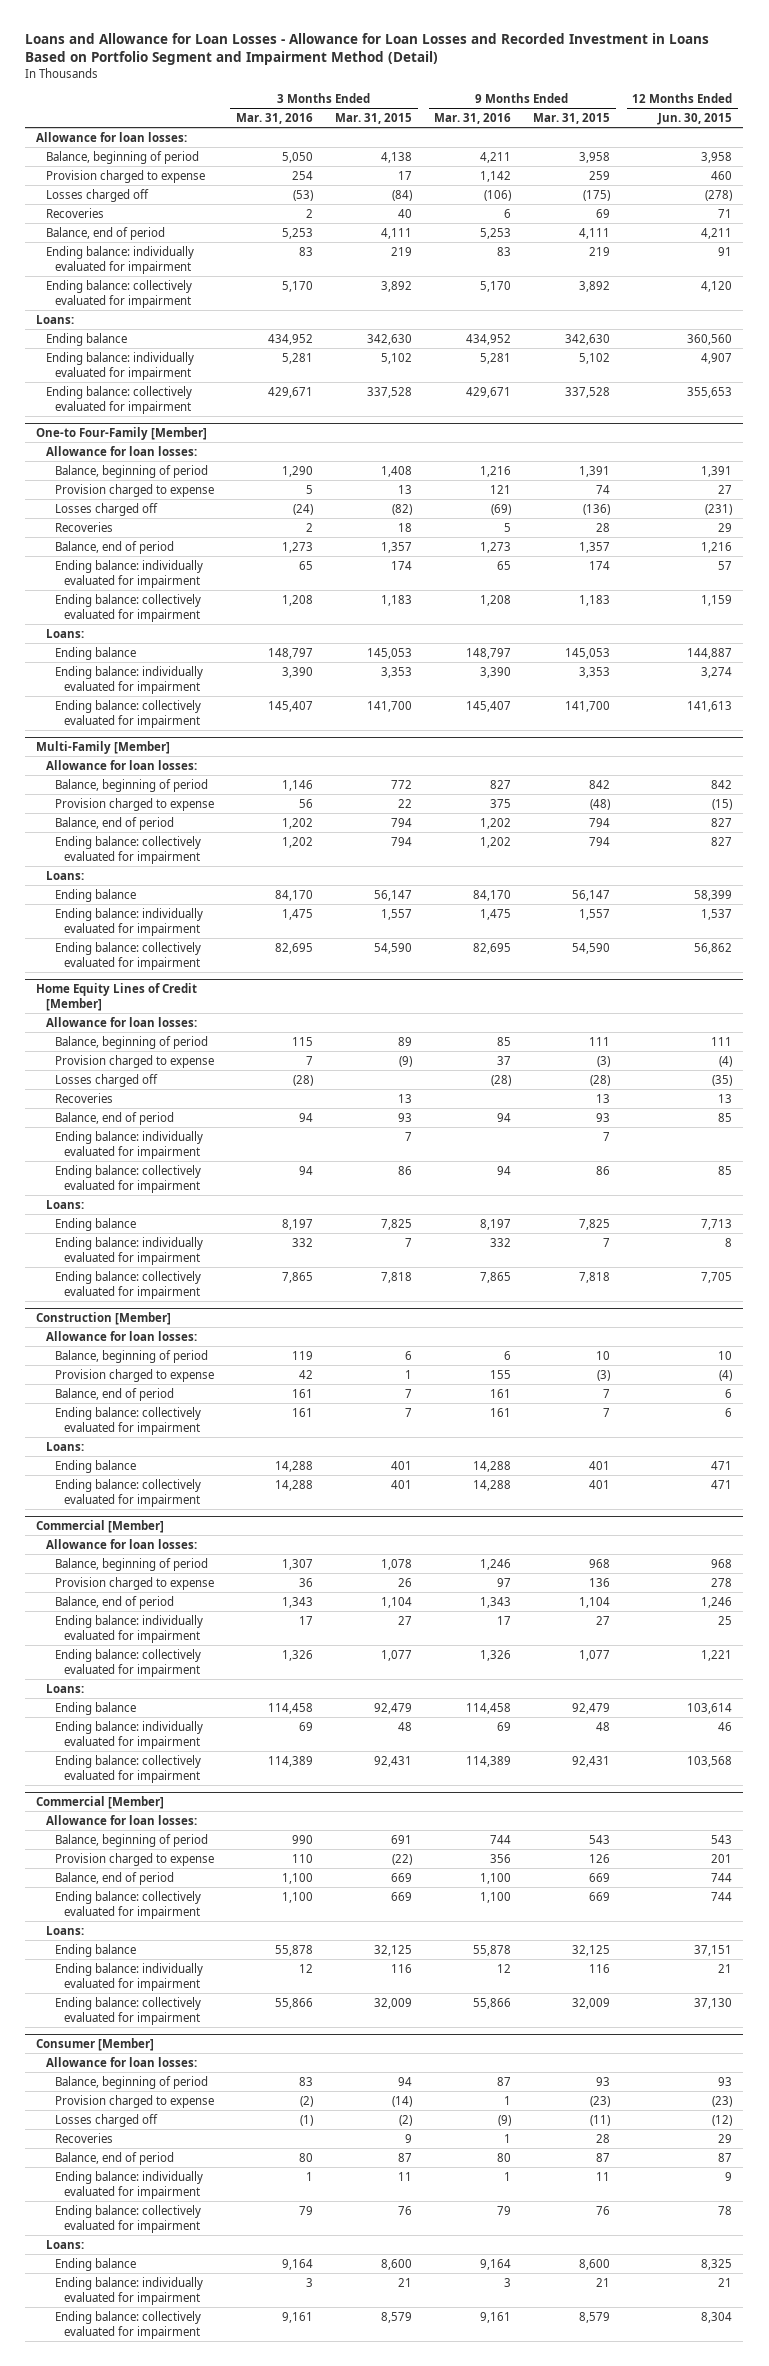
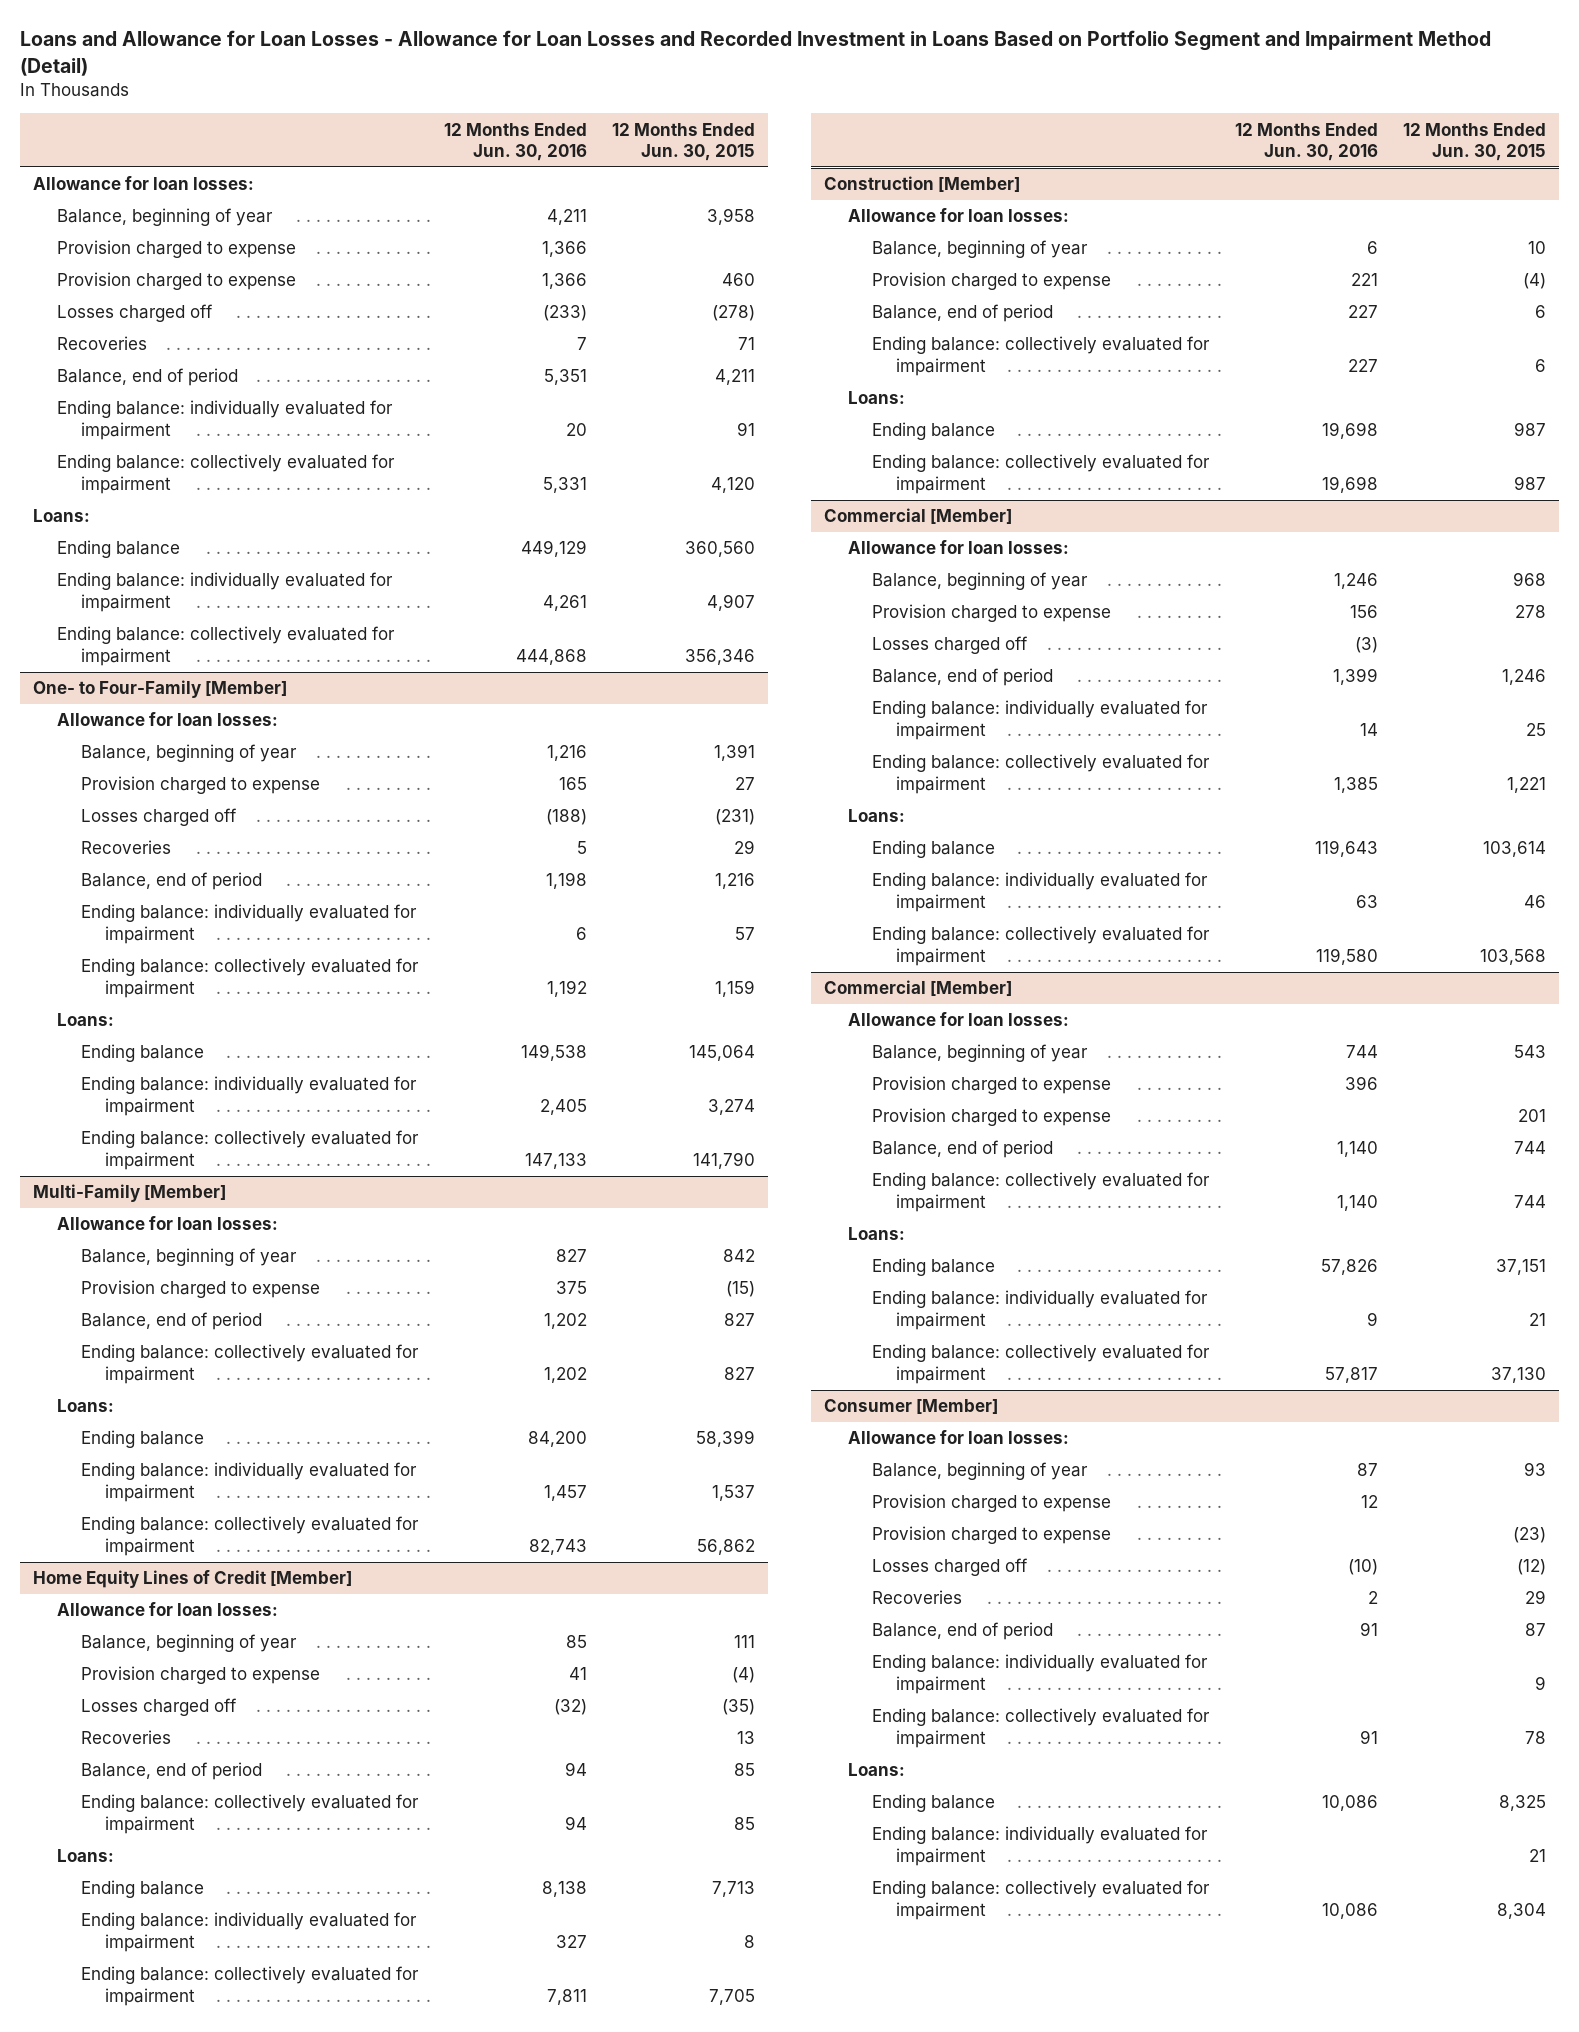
- | 3 Months Ended Mar. 31, 2016 | 3 Months Ended Mar. 31, 2015 | 9 Months Ended Mar. 31, 2016 | 9 Months Ended Mar. 31, 2015 | 12 Months Ended Jun. 30, 2015
+ | 12 Months Ended Jun. 30, 2016 | 12 Months Ended Jun. 30, 2015
- Balance, beginning of period | 5,050 | 4,138 | 4,211 | 3,958 | 3,958
+ Balance, beginning of year | 4,211 | 3,958
+ Provision charged to expense | 1,366 |
- Ending balance: collectively evaluated for impairment | 429,671 | 337,528 | 429,671 | 337,528 | 355,653
- One-to Four-Family [Member]
+ Ending balance: collectively evaluated for impairment | 444,868 | 356,346
+ One- to Four-Family [Member]
- Balance, beginning of period | 1,290 | 1,408 | 1,216 | 1,391 | 1,391
+ Balance, beginning of year | 1,216 | 1,391
- Ending balance | 148,797 | 145,053 | 148,797 | 145,053 | 144,887
+ Ending balance | 149,538 | 145,064
- Ending balance: collectively evaluated for impairment | 145,407 | 141,700 | 145,407 | 141,700 | 141,613
+ Ending balance: collectively evaluated for impairment | 147,133 | 141,790
@ Multi-Family [Member]
- Balance, beginning of period | 1,146 | 772 | 827 | 842 | 842
+ Balance, beginning of year | 827 | 842
@ Home Equity Lines of Credit [Member]
- Balance, beginning of period | 115 | 89 | 85 | 111 | 111
+ Balance, beginning of year | 85 | 111
- Ending balance: individually evaluated for impairment | | 7 | | 7 |
@ Construction [Member]
- Balance, beginning of period | 119 | 6 | 6 | 10 | 10
+ Balance, beginning of year | 6 | 10
- Ending balance | 14,288 | 401 | 14,288 | 401 | 471
- Ending balance: collectively evaluated for impairment | 14,288 | 401 | 14,288 | 401 | 471
+ Ending balance | 19,698 | 987
+ Ending balance: collectively evaluated for impairment | 19,698 | 987
@ Commercial [Member]
- Balance, beginning of period | 1,307 | 1,078 | 1,246 | 968 | 968
+ Balance, beginning of year | 1,246 | 968
+ Losses charged off | (3) |
- Balance, beginning of period | 990 | 691 | 744 | 543 | 543
+ Balance, beginning of year | 744 | 543
+ Provision charged to expense | 396 |
@ Consumer [Member]
- Balance, beginning of period | 83 | 94 | 87 | 93 | 93
+ Balance, beginning of year | 87 | 93
+ Provision charged to expense | 12 |

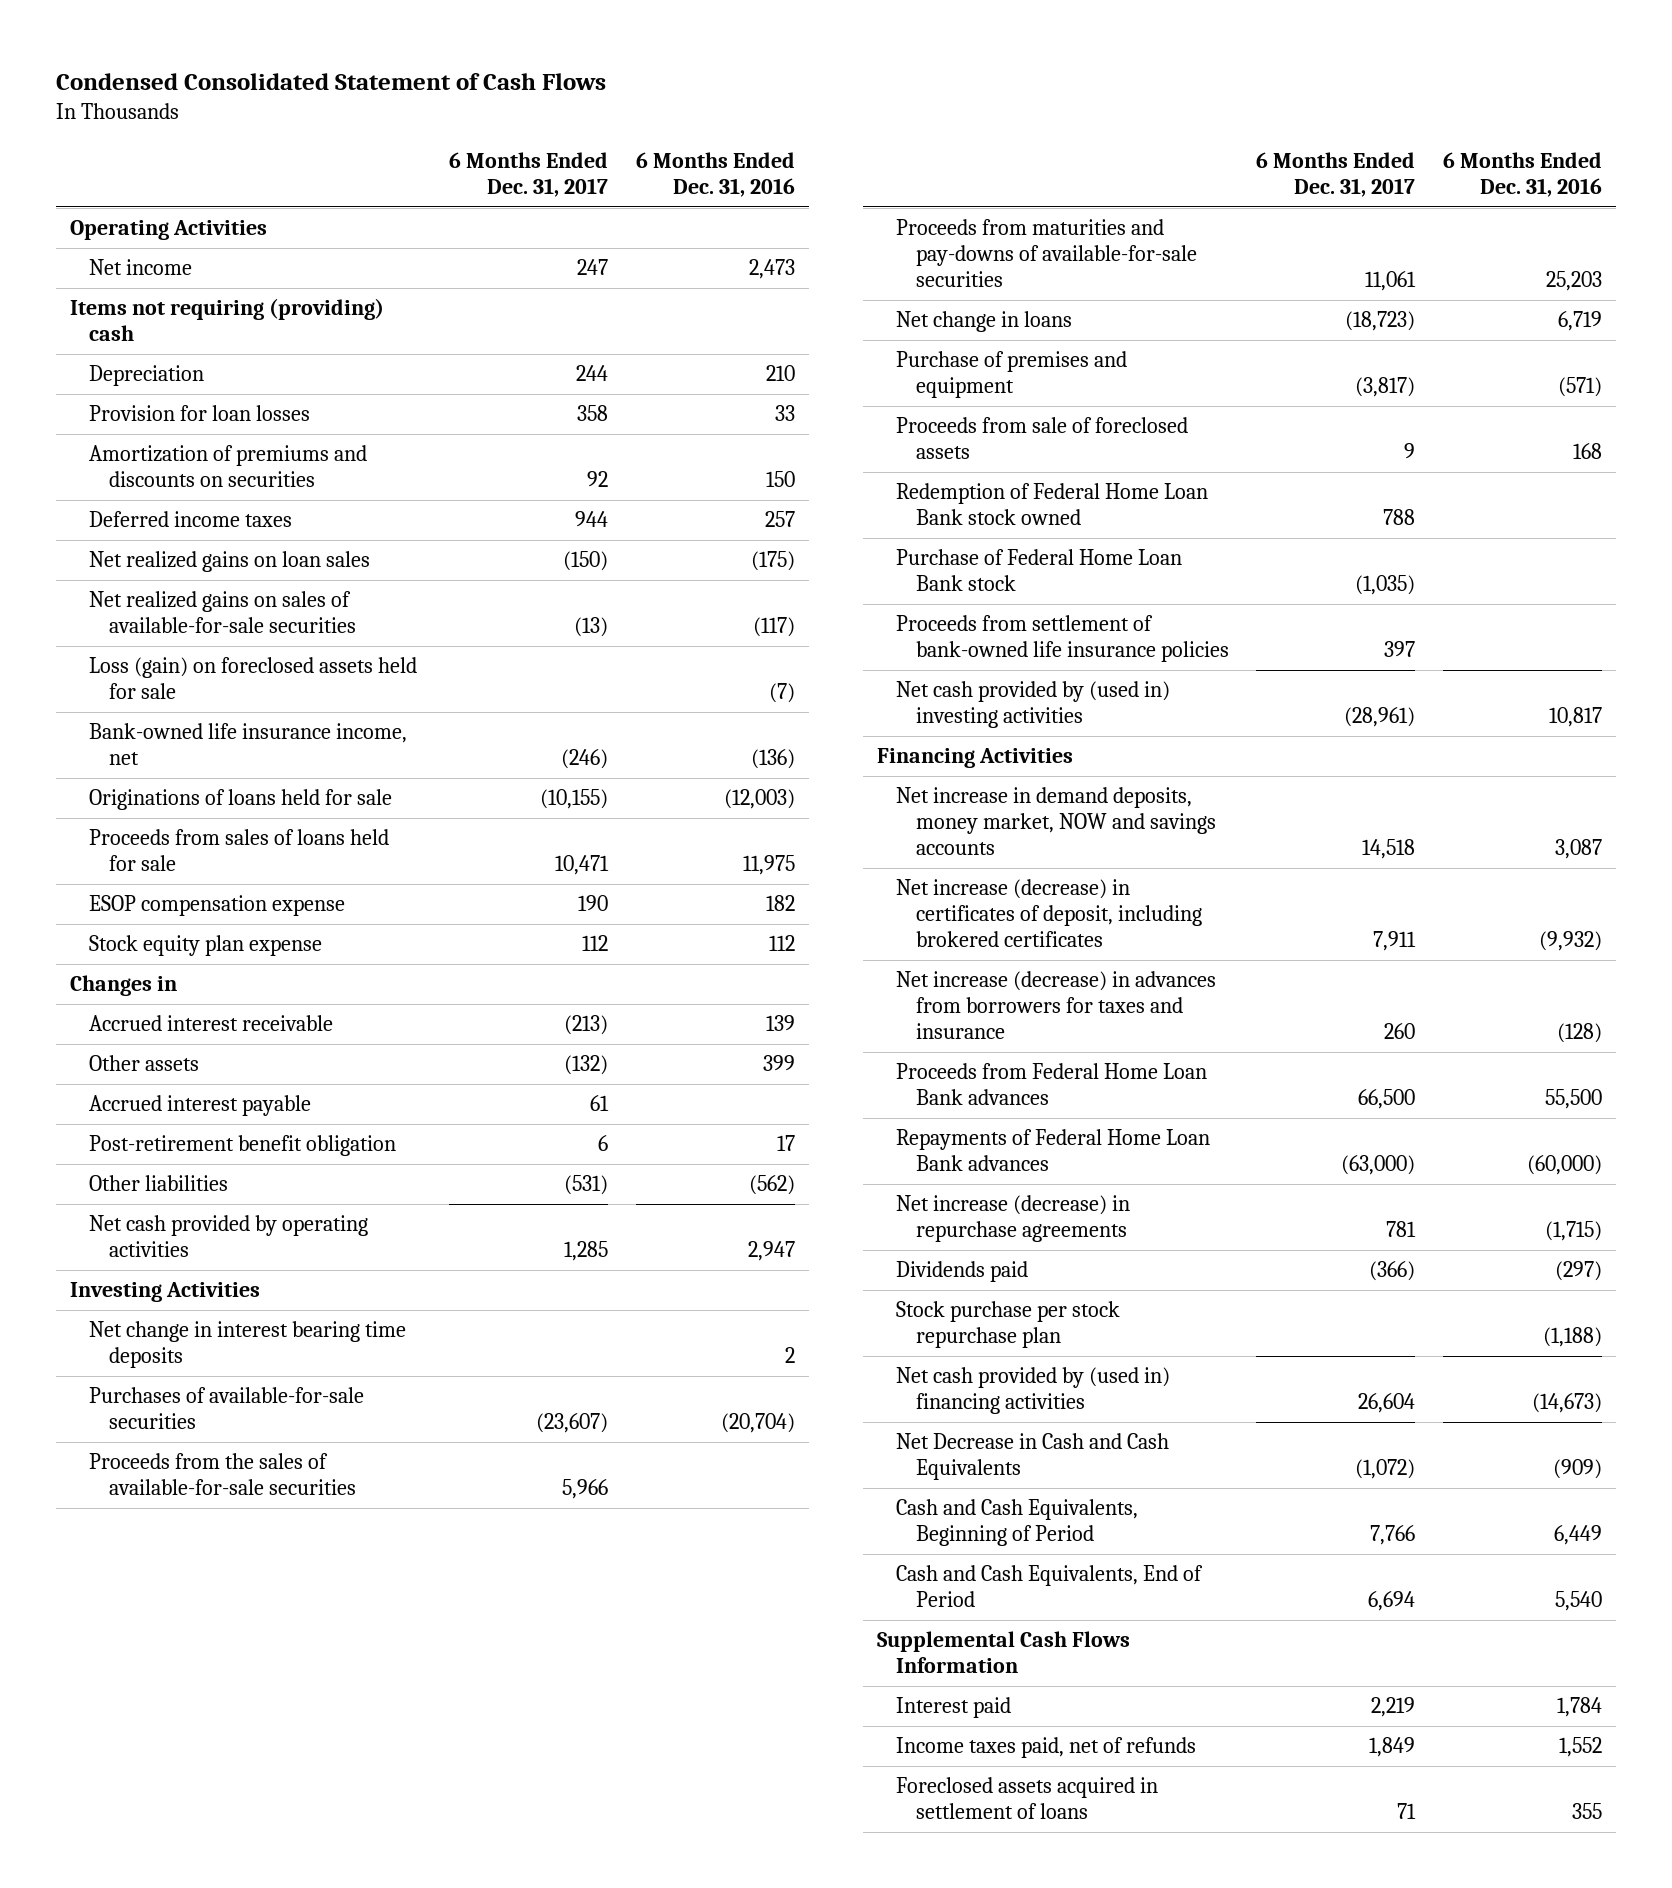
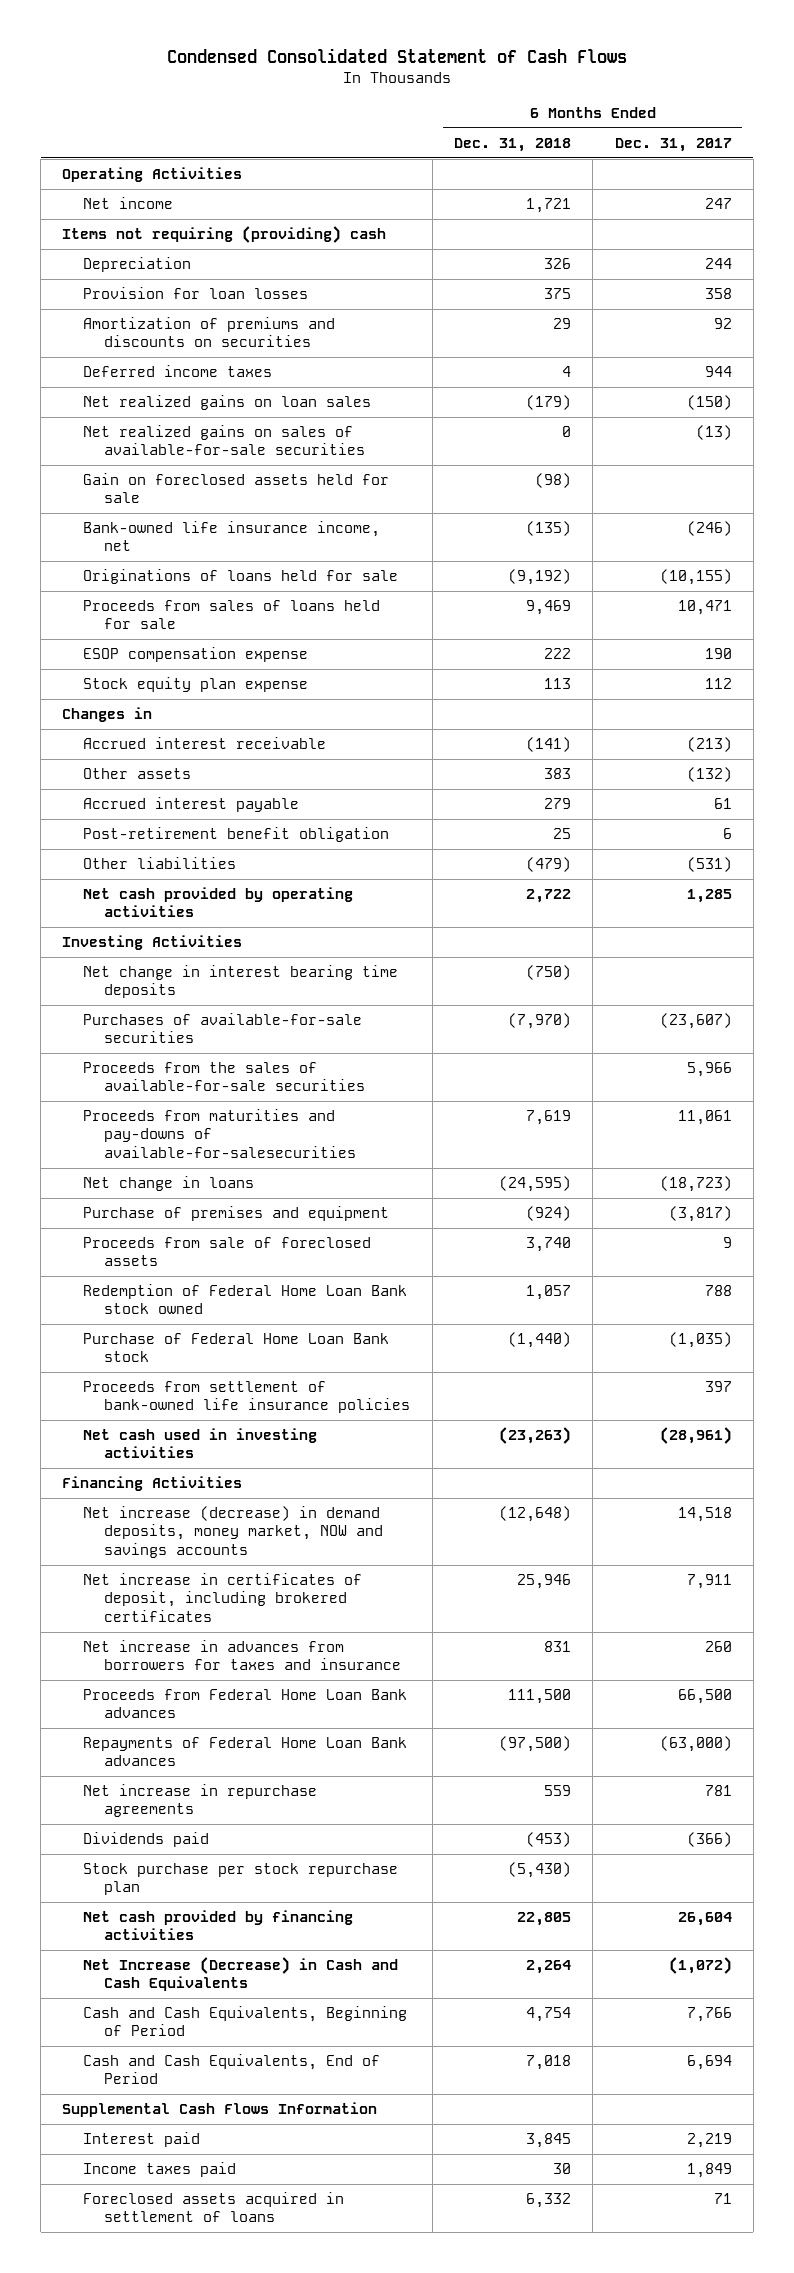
- | 6 Months Ended Dec. 31, 2017 | 6 Months Ended Dec. 31, 2016
+ | 6 Months Ended Dec. 31, 2018 | 6 Months Ended Dec. 31, 2017
- Loss (gain) on foreclosed assets held for sale | | (7)
+ Gain on foreclosed assets held for sale | (98) |
- Proceeds from maturities and pay-downs of available-for-sale securities | 11,061 | 25,203
+ Proceeds from maturities and pay-downs of available-for-salesecurities | 7,619 | 11,061
- Net cash provided by (used in) investing activities | (28,961) | 10,817
+ Net cash used in investing activities | (23,263) | (28,961)
- Net increase in demand deposits, money market, NOW and savings accounts | 14,518 | 3,087
- Net increase (decrease) in certificates of deposit, including brokered certificates | 7,911 | (9,932)
- Net increase (decrease) in advances from borrowers for taxes and insurance | 260 | (128)
+ Net increase (decrease) in demand deposits, money market, NOW and savings accounts | (12,648) | 14,518
+ Net increase in certificates of deposit, including brokered certificates | 25,946 | 7,911
+ Net increase in advances from borrowers for taxes and insurance | 831 | 260
- Net increase (decrease) in repurchase agreements | 781 | (1,715)
+ Net increase in repurchase agreements | 559 | 781
- Net cash provided by (used in) financing activities | 26,604 | (14,673)
- Net Decrease in Cash and Cash Equivalents | (1,072) | (909)
+ Net cash provided by financing activities | 22,805 | 26,604
+ Net Increase (Decrease) in Cash and Cash Equivalents | 2,264 | (1,072)
- Income taxes paid, net of refunds | 1,849 | 1,552
+ Income taxes paid | 30 | 1,849

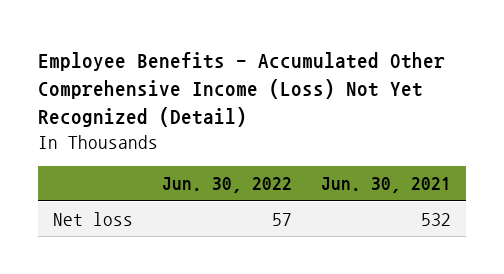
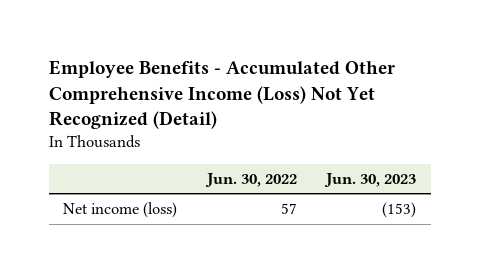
- | Jun. 30, 2022 | Jun. 30, 2021
+ | Jun. 30, 2022 | Jun. 30, 2023
- Net loss | 57 | 532
+ Net income (loss) | 57 | (153)

